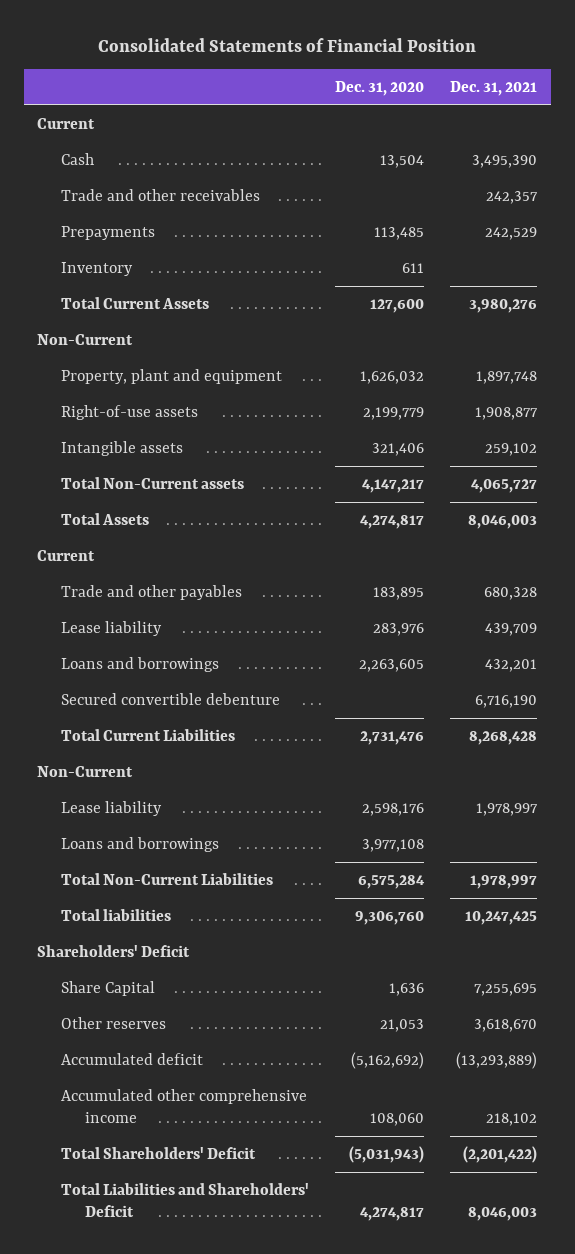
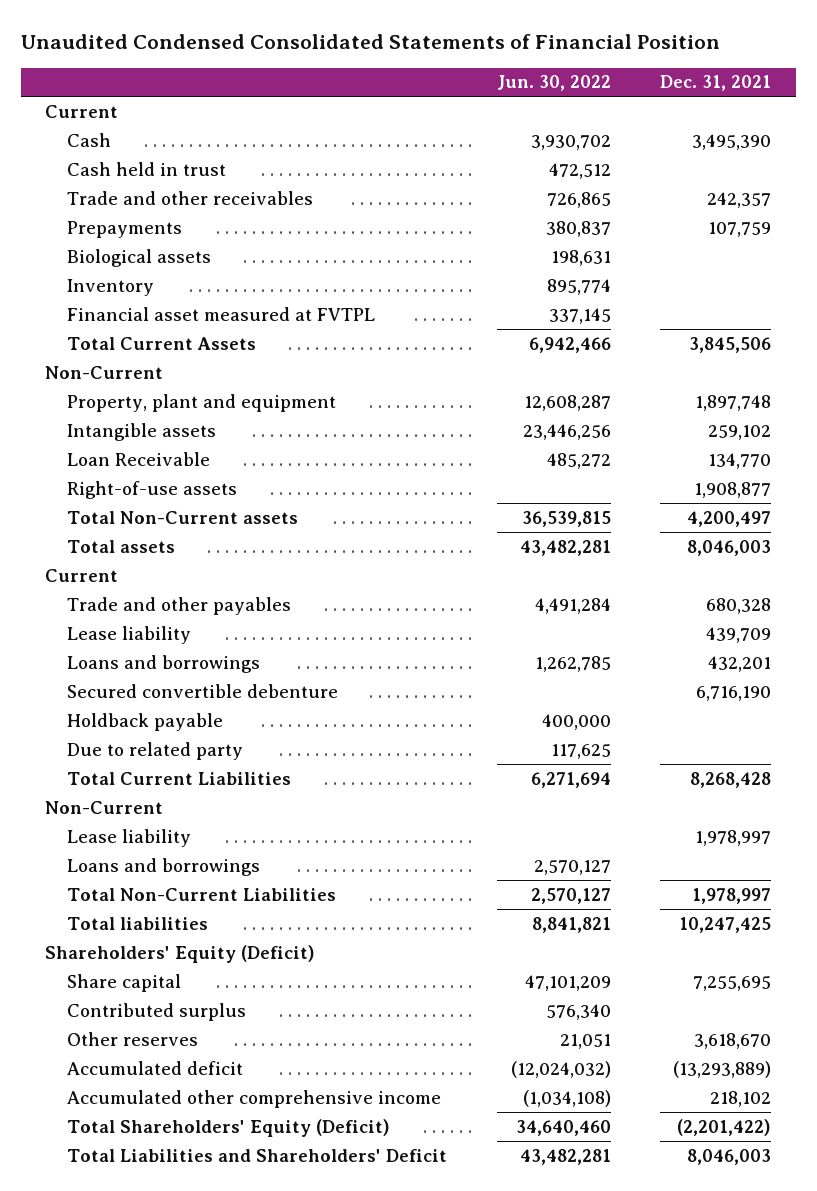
- Consolidated Statements of Financial Position
+ Unaudited Condensed Consolidated Statements of Financial Position
- | Dec. 31, 2020 | Dec. 31, 2021
+ | Jun. 30, 2022 | Dec. 31, 2021
+ Cash held in trust | 472,512 |
- Prepayments | 113,485 | 242,529
+ Prepayments | 380,837 | 107,759
+ Biological assets | 198,631 |
- Total Current Assets | 127,600 | 3,980,276
+ Financial asset measured at FVTPL | 337,145 |
+ Total Current Assets | 6,942,466 | 3,845,506
- Total Non-Current assets | 4,147,217 | 4,065,727
- Total Assets | 4,274,817 | 8,046,003
+ Loan Receivable | 485,272 | 134,770
moved down: Right-of-use assets | | 1,908,877
+ Total Non-Current assets | 36,539,815 | 4,200,497
+ Total assets | 43,482,281 | 8,046,003
+ Holdback payable | 400,000 |
+ Due to related party | 117,625 |
- Shareholders' Deficit
- Share Capital | 1,636 | 7,255,695
+ Shareholders' Equity (Deficit)
+ Share capital | 47,101,209 | 7,255,695
+ Contributed surplus | 576,340 |
- Total Shareholders' Deficit | (5,031,943) | (2,201,422)
+ Total Shareholders' Equity (Deficit) | 34,640,460 | (2,201,422)

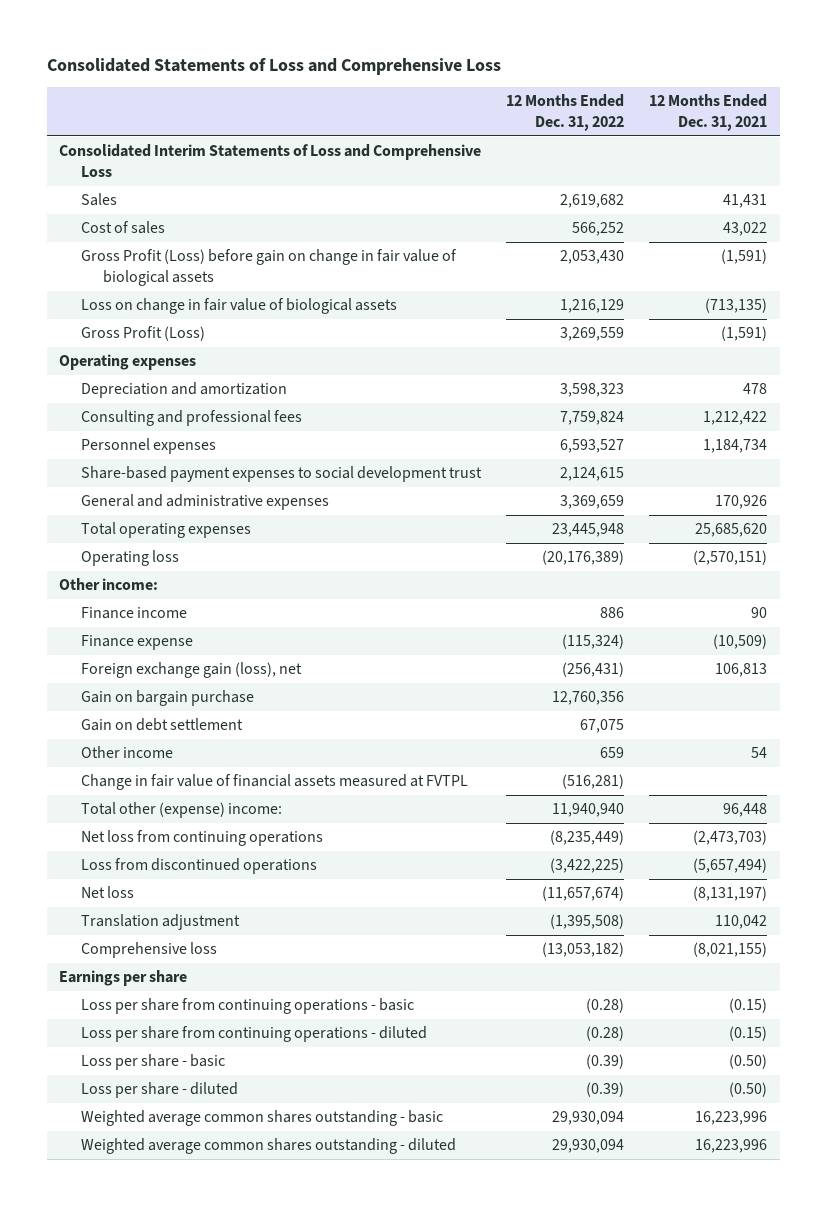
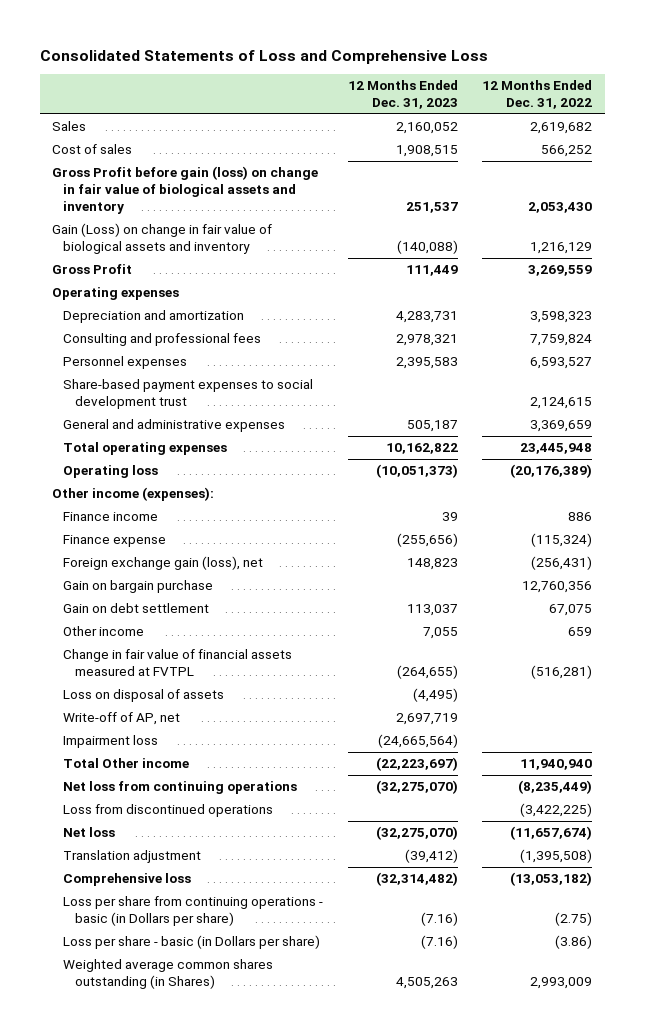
- | 12 Months Ended Dec. 31, 2022 | 12 Months Ended Dec. 31, 2021
+ | 12 Months Ended Dec. 31, 2023 | 12 Months Ended Dec. 31, 2022
- Consolidated Interim Statements of Loss and Comprehensive Loss
- Gross Profit (Loss) before gain on change in fair value of biological assets | 2,053,430 | (1,591)
- Loss on change in fair value of biological assets | 1,216,129 | (713,135)
- Gross Profit (Loss) | 3,269,559 | (1,591)
+ Gross Profit before gain (loss) on change in fair value of biological assets and inventory | 251,537 | 2,053,430
+ Gain (Loss) on change in fair value of biological assets and inventory | (140,088) | 1,216,129
+ Gross Profit | 111,449 | 3,269,559
- Other income:
+ Other income (expenses):
- Total other (expense) income: | 11,940,940 | 96,448
+ Loss on disposal of assets | (4,495) |
+ Write-off of AP, net | 2,697,719 |
+ Impairment loss | (24,665,564) |
+ Total Other income | (22,223,697) | 11,940,940
- Earnings per share
- Loss per share from continuing operations - basic | (0.28) | (0.15)
- Loss per share from continuing operations - diluted | (0.28) | (0.15)
- Loss per share - basic | (0.39) | (0.50)
- Loss per share - diluted | (0.39) | (0.50)
- Weighted average common shares outstanding - basic | 29,930,094 | 16,223,996
- Weighted average common shares outstanding - diluted | 29,930,094 | 16,223,996
+ Loss per share from continuing operations - basic (in Dollars per share) | (7.16) | (2.75)
+ Loss per share - basic (in Dollars per share) | (7.16) | (3.86)
+ Weighted average common shares outstanding (in Shares) | 4,505,263 | 2,993,009

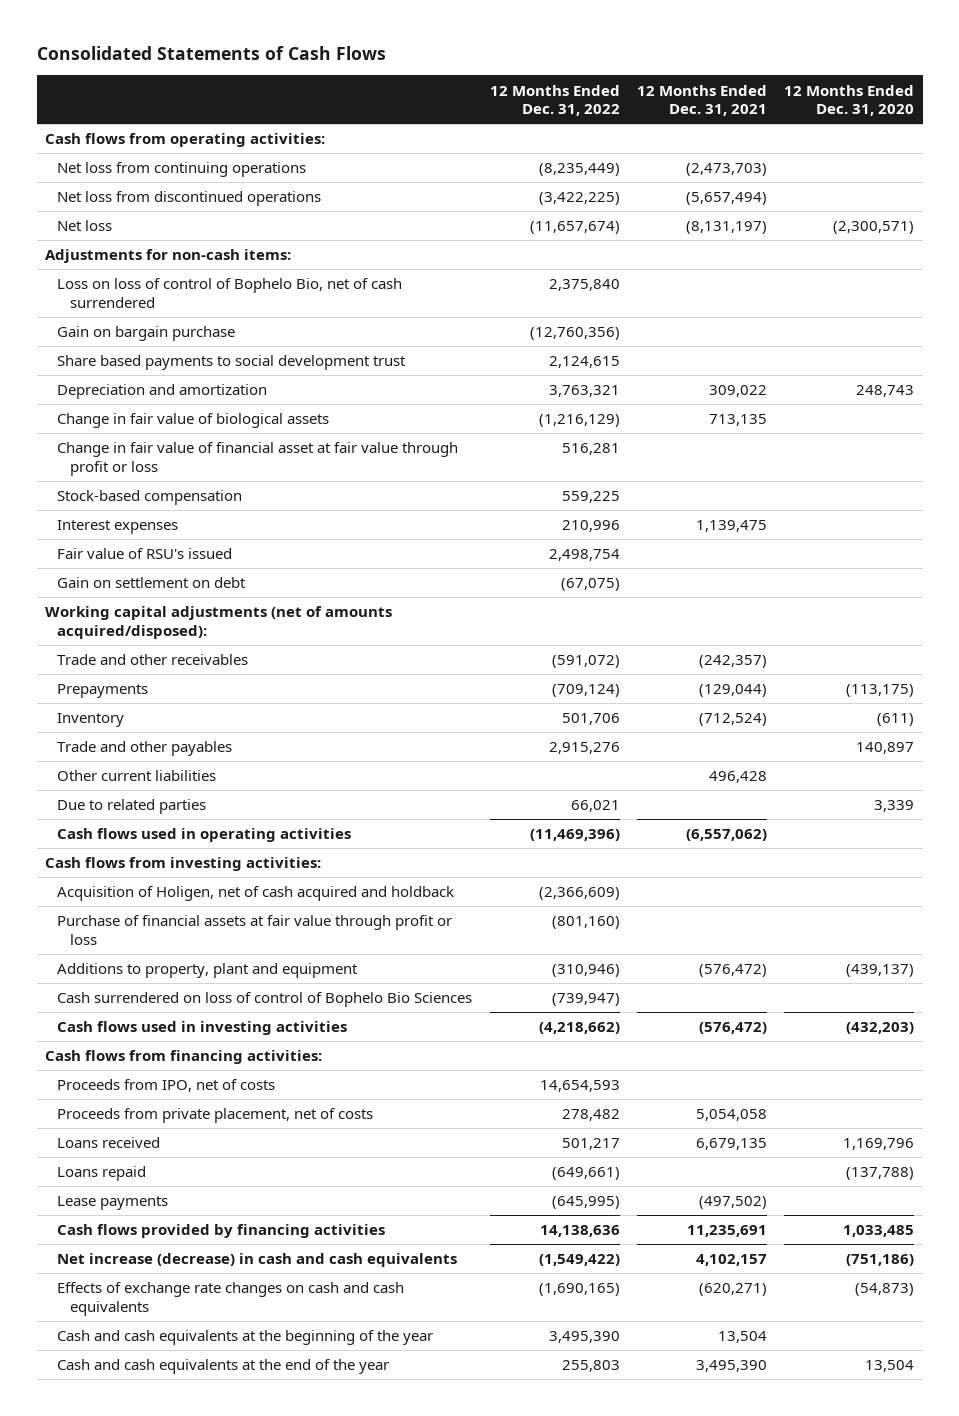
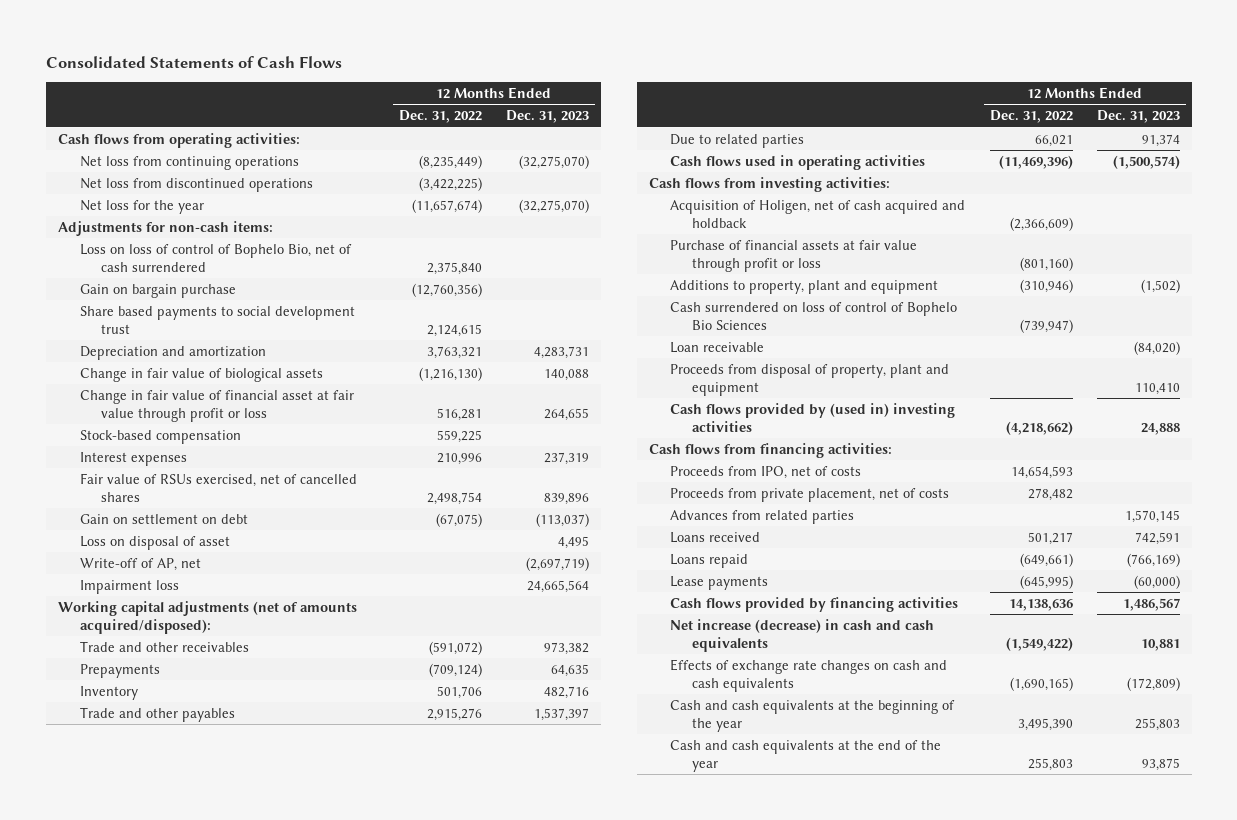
- | 12 Months Ended Dec. 31, 2022 | 12 Months Ended Dec. 31, 2021 | 12 Months Ended Dec. 31, 2020
+ | 12 Months Ended Dec. 31, 2022 | 12 Months Ended Dec. 31, 2023
- Net loss | (11,657,674) | (8,131,197) | (2,300,571)
+ Net loss for the year | (11,657,674) | (32,275,070)
- Change in fair value of biological assets | (1,216,129) | 713,135 |
+ Change in fair value of biological assets | (1,216,130) | 140,088
- Fair value of RSU's issued | 2,498,754 | |
+ Fair value of RSUs exercised, net of cancelled shares | 2,498,754 | 839,896
+ Loss on disposal of asset | | 4,495
+ Write-off of AP, net | | (2,697,719)
+ Impairment loss | | 24,665,564
- Other current liabilities | | 496,428 |
- Cash flows used in investing activities | (4,218,662) | (576,472) | (432,203)
+ Loan receivable | | (84,020)
+ Proceeds from disposal of property, plant and equipment | | 110,410
+ Cash flows provided by (used in) investing activities | (4,218,662) | 24,888
+ Advances from related parties | | 1,570,145

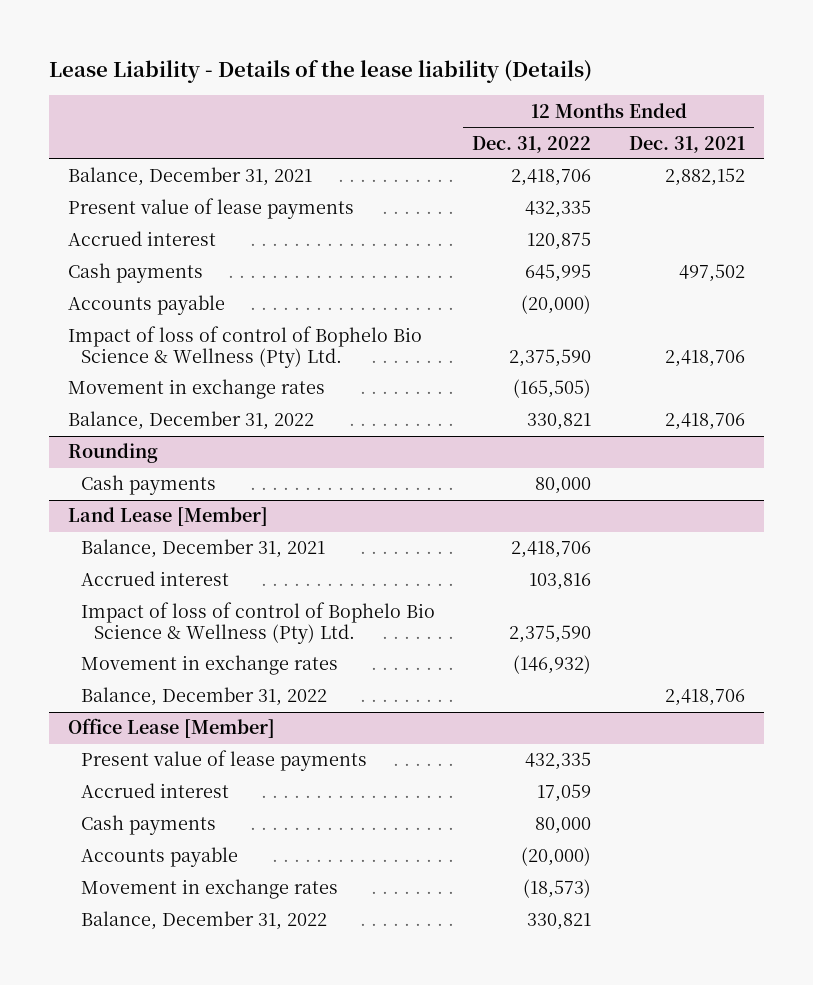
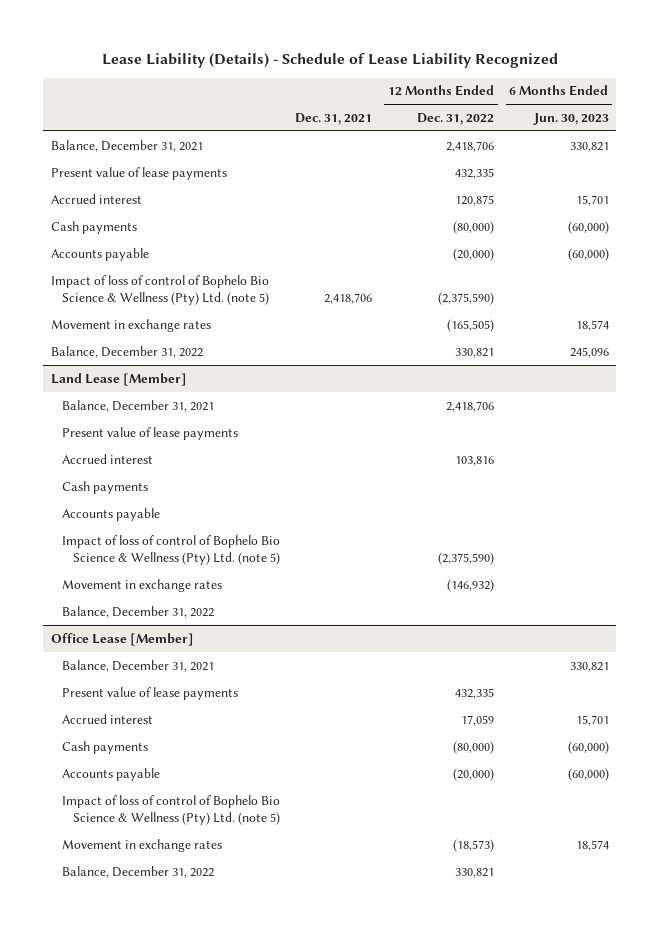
- Lease Liability - Details of the lease liability (Details)
+ Lease Liability (Details) - Schedule of Lease Liability Recognized
- | 12 Months Ended Dec. 31, 2022 | 12 Months Ended Dec. 31, 2021
+ | Dec. 31, 2021 | 12 Months Ended Dec. 31, 2022 | 6 Months Ended Jun. 30, 2023
- Cash payments | 645,995 | 497,502
+ Cash payments | | (80,000) | (60,000)
- Impact of loss of control of Bophelo Bio Science & Wellness (Pty) Ltd. | 2,375,590 | 2,418,706
+ Impact of loss of control of Bophelo Bio Science & Wellness (Pty) Ltd. (note 5) | 2,418,706 | (2,375,590) |
- Rounding
- Cash payments | 80,000 |
@ Land Lease [Member]
+ Present value of lease payments
- Impact of loss of control of Bophelo Bio Science & Wellness (Pty) Ltd. | 2,375,590 |
+ Cash payments
+ Accounts payable
+ Impact of loss of control of Bophelo Bio Science & Wellness (Pty) Ltd. (note 5) | | (2,375,590) |
@ Office Lease [Member]
+ Balance, December 31, 2021 | | | 330,821
- Cash payments | 80,000 |
+ Cash payments | | (80,000) | (60,000)
+ Impact of loss of control of Bophelo Bio Science & Wellness (Pty) Ltd. (note 5)

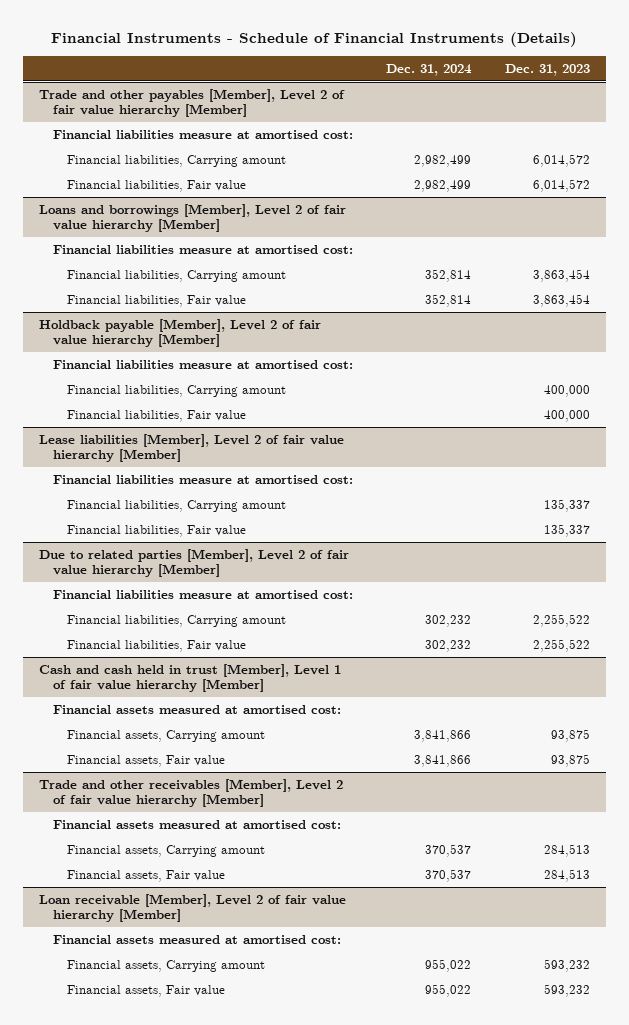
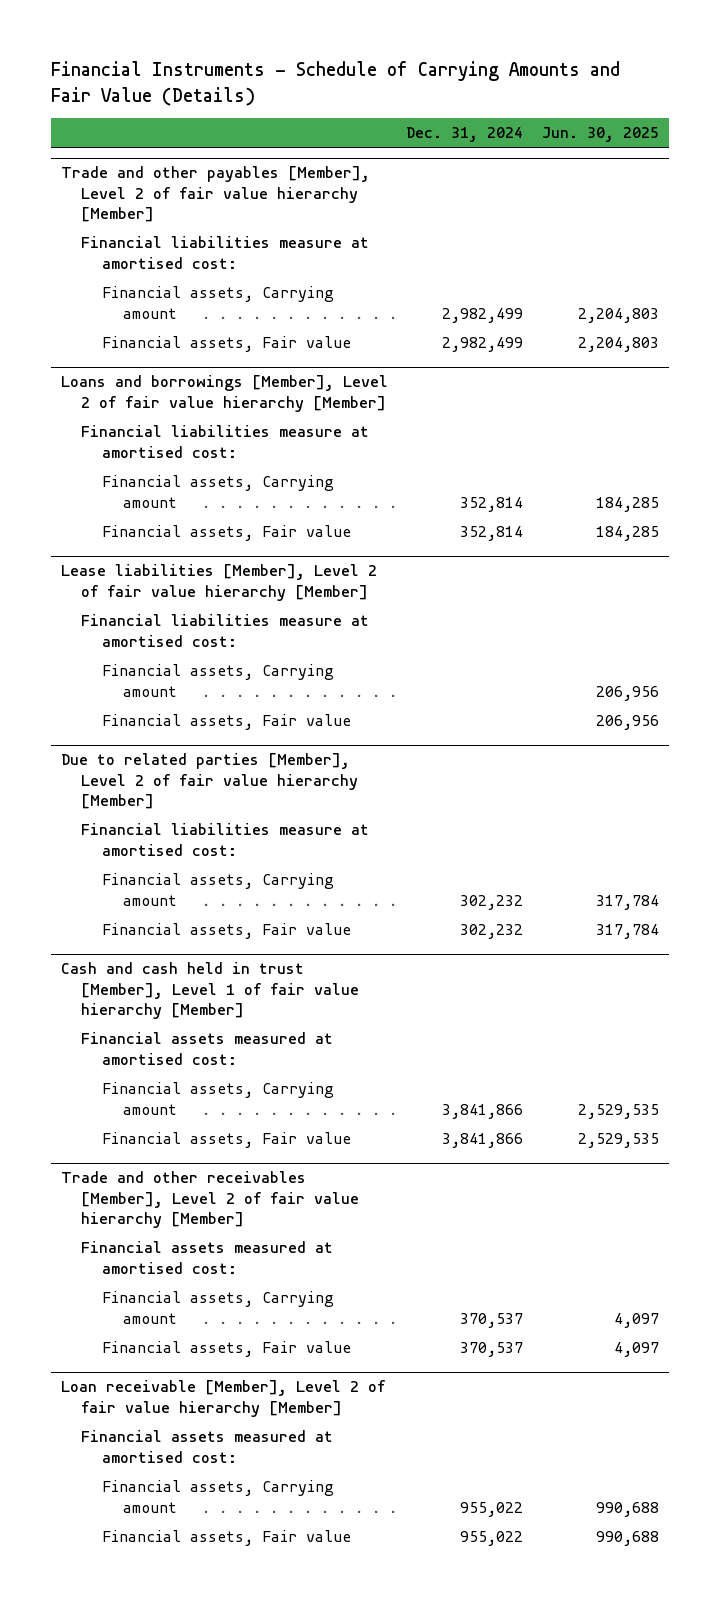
- Financial Instruments - Schedule of Financial Instruments (Details)
+ Financial Instruments - Schedule of Carrying Amounts and Fair Value (Details)
- | Dec. 31, 2024 | Dec. 31, 2023
+ | Dec. 31, 2024 | Jun. 30, 2025
@ Trade and other payables [Member], Level 2 of fair value hierarchy [Member]
- Financial liabilities, Carrying amount | 2,982,499 | 6,014,572
- Financial liabilities, Fair value | 2,982,499 | 6,014,572
+ Financial assets, Carrying amount | 2,982,499 | 2,204,803
+ Financial assets, Fair value | 2,982,499 | 2,204,803
@ Loans and borrowings [Member], Level 2 of fair value hierarchy [Member]
- Financial liabilities, Carrying amount | 352,814 | 3,863,454
- Financial liabilities, Fair value | 352,814 | 3,863,454
- Holdback payable [Member], Level 2 of fair value hierarchy [Member]
- Financial liabilities measure at amortised cost:
- Financial liabilities, Carrying amount | | 400,000
- Financial liabilities, Fair value | | 400,000
@ Loans and borrowings [Member], Level 2 of fair value hierarchy [Member]
+ Financial assets, Carrying amount | 352,814 | 184,285
+ Financial assets, Fair value | 352,814 | 184,285
@ Lease liabilities [Member], Level 2 of fair value hierarchy [Member]
- Financial liabilities, Carrying amount | | 135,337
- Financial liabilities, Fair value | | 135,337
+ Financial assets, Carrying amount | | 206,956
+ Financial assets, Fair value | | 206,956
@ Due to related parties [Member], Level 2 of fair value hierarchy [Member]
- Financial liabilities, Carrying amount | 302,232 | 2,255,522
- Financial liabilities, Fair value | 302,232 | 2,255,522
+ Financial assets, Carrying amount | 302,232 | 317,784
+ Financial assets, Fair value | 302,232 | 317,784

